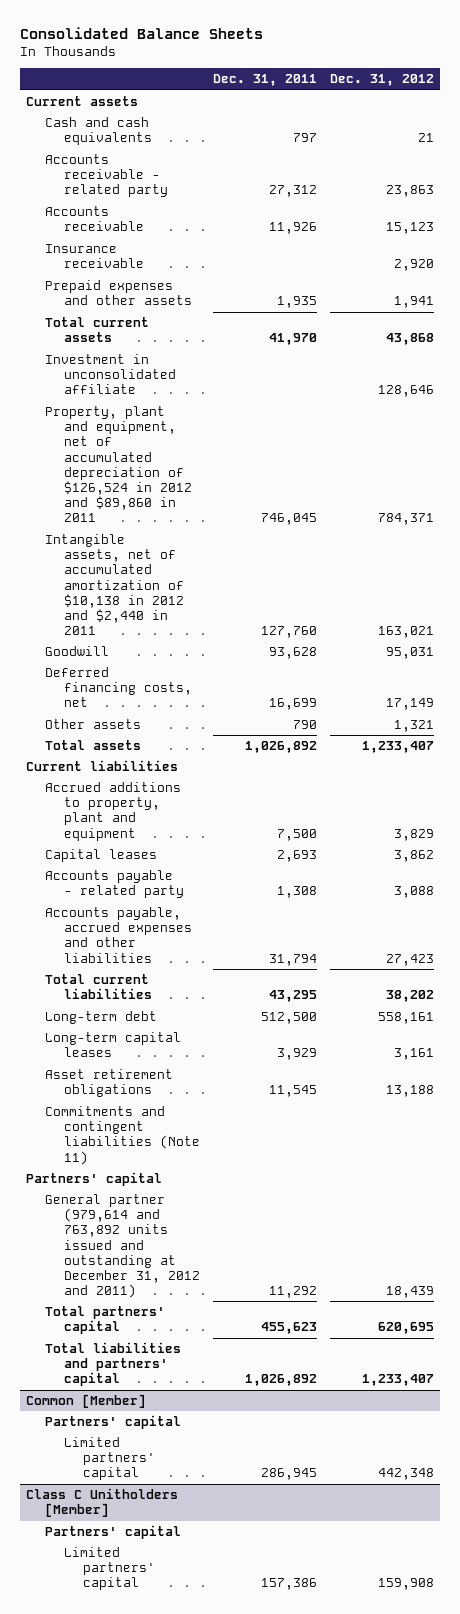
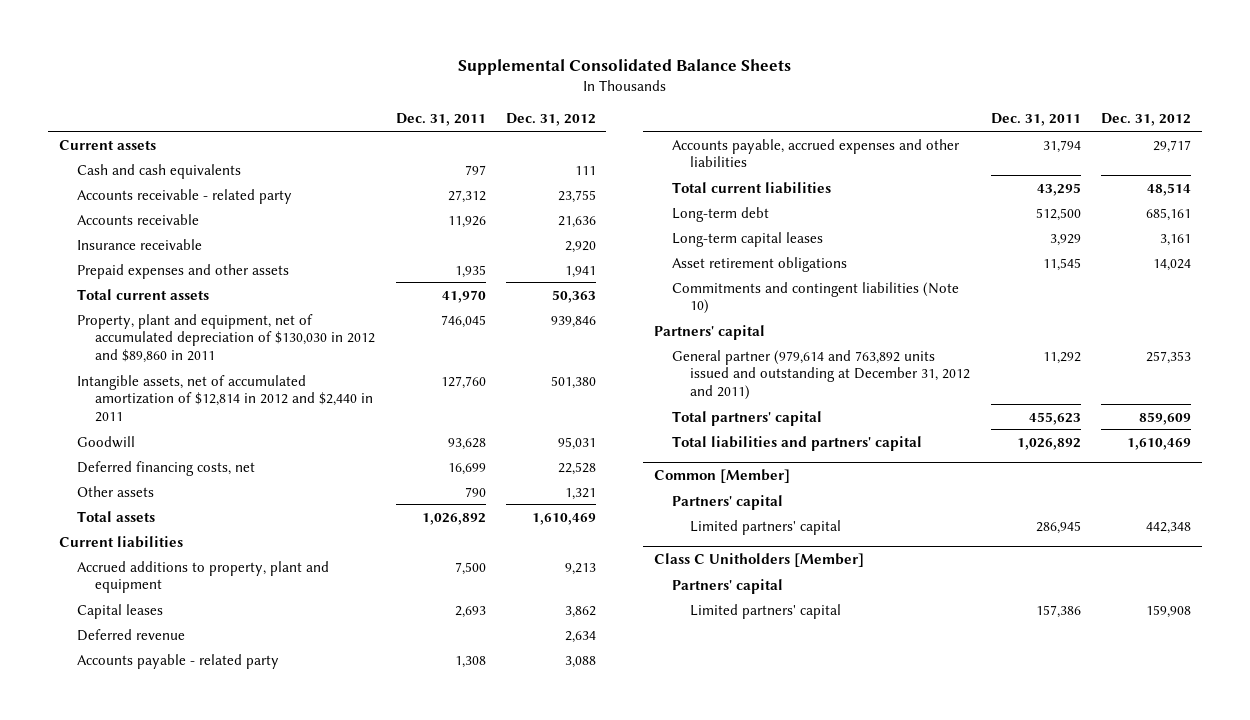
- Consolidated Balance Sheets
+ Supplemental Consolidated Balance Sheets
- Cash and cash equivalents | 797 | 21
- Accounts receivable - related party | 27,312 | 23,863
- Accounts receivable | 11,926 | 15,123
+ Cash and cash equivalents | 797 | 111
+ Accounts receivable - related party | 27,312 | 23,755
+ Accounts receivable | 11,926 | 21,636
- Total current assets | 41,970 | 43,868
- Investment in unconsolidated affiliate | | 128,646
- Property, plant and equipment, net of accumulated depreciation of $126,524 in 2012 and $89,860 in 2011 | 746,045 | 784,371
- Intangible assets, net of accumulated amortization of $10,138 in 2012 and $2,440 in 2011 | 127,760 | 163,021
+ Total current assets | 41,970 | 50,363
+ Property, plant and equipment, net of accumulated depreciation of $130,030 in 2012 and $89,860 in 2011 | 746,045 | 939,846
+ Intangible assets, net of accumulated amortization of $12,814 in 2012 and $2,440 in 2011 | 127,760 | 501,380
- Deferred financing costs, net | 16,699 | 17,149
+ Deferred financing costs, net | 16,699 | 22,528
- Total assets | 1,026,892 | 1,233,407
+ Total assets | 1,026,892 | 1,610,469
- Accrued additions to property, plant and equipment | 7,500 | 3,829
+ Accrued additions to property, plant and equipment | 7,500 | 9,213
+ Deferred revenue | | 2,634
- Accounts payable, accrued expenses and other liabilities | 31,794 | 27,423
- Total current liabilities | 43,295 | 38,202
- Long-term debt | 512,500 | 558,161
+ Accounts payable, accrued expenses and other liabilities | 31,794 | 29,717
+ Total current liabilities | 43,295 | 48,514
+ Long-term debt | 512,500 | 685,161
- Asset retirement obligations | 11,545 | 13,188
- Commitments and contingent liabilities (Note 11)
+ Asset retirement obligations | 11,545 | 14,024
+ Commitments and contingent liabilities (Note 10)
- General partner (979,614 and 763,892 units issued and outstanding at December 31, 2012 and 2011) | 11,292 | 18,439
- Total partners' capital | 455,623 | 620,695
- Total liabilities and partners' capital | 1,026,892 | 1,233,407
+ General partner (979,614 and 763,892 units issued and outstanding at December 31, 2012 and 2011) | 11,292 | 257,353
+ Total partners' capital | 455,623 | 859,609
+ Total liabilities and partners' capital | 1,026,892 | 1,610,469

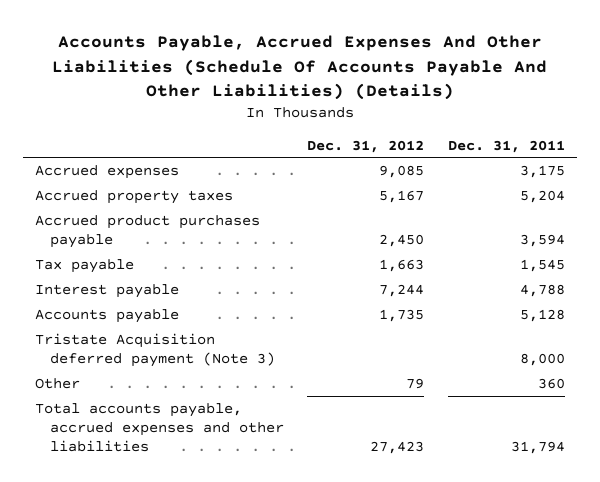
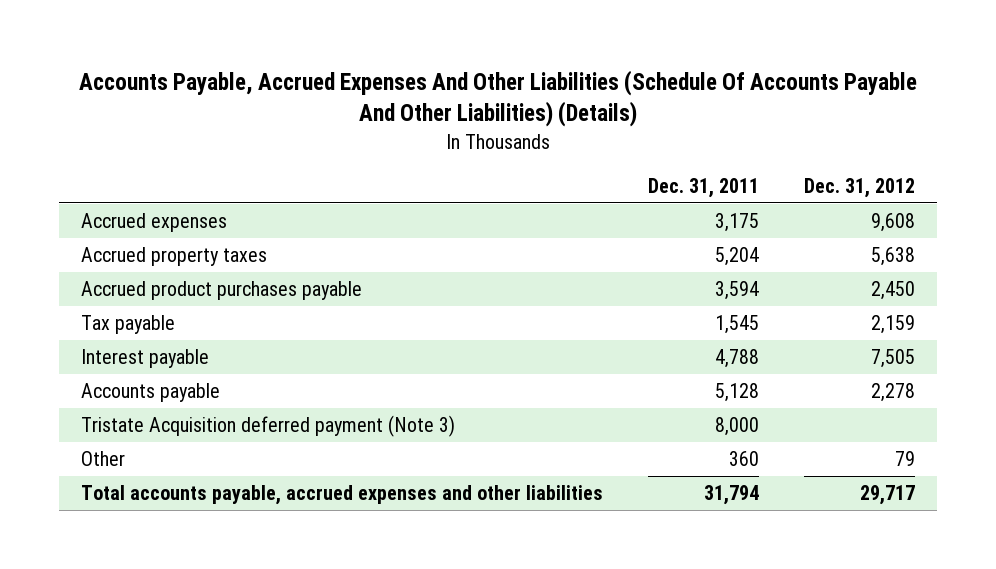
- | Dec. 31, 2012 | Dec. 31, 2011
+ | Dec. 31, 2011 | Dec. 31, 2012
- Accrued expenses | 9,085 | 3,175
- Accrued property taxes | 5,167 | 5,204
+ Accrued expenses | 3,175 | 9,608
+ Accrued property taxes | 5,204 | 5,638
- Tax payable | 1,663 | 1,545
- Interest payable | 7,244 | 4,788
- Accounts payable | 1,735 | 5,128
+ Tax payable | 1,545 | 2,159
+ Interest payable | 4,788 | 7,505
+ Accounts payable | 5,128 | 2,278
- Total accounts payable, accrued expenses and other liabilities | 27,423 | 31,794
+ Total accounts payable, accrued expenses and other liabilities | 31,794 | 29,717

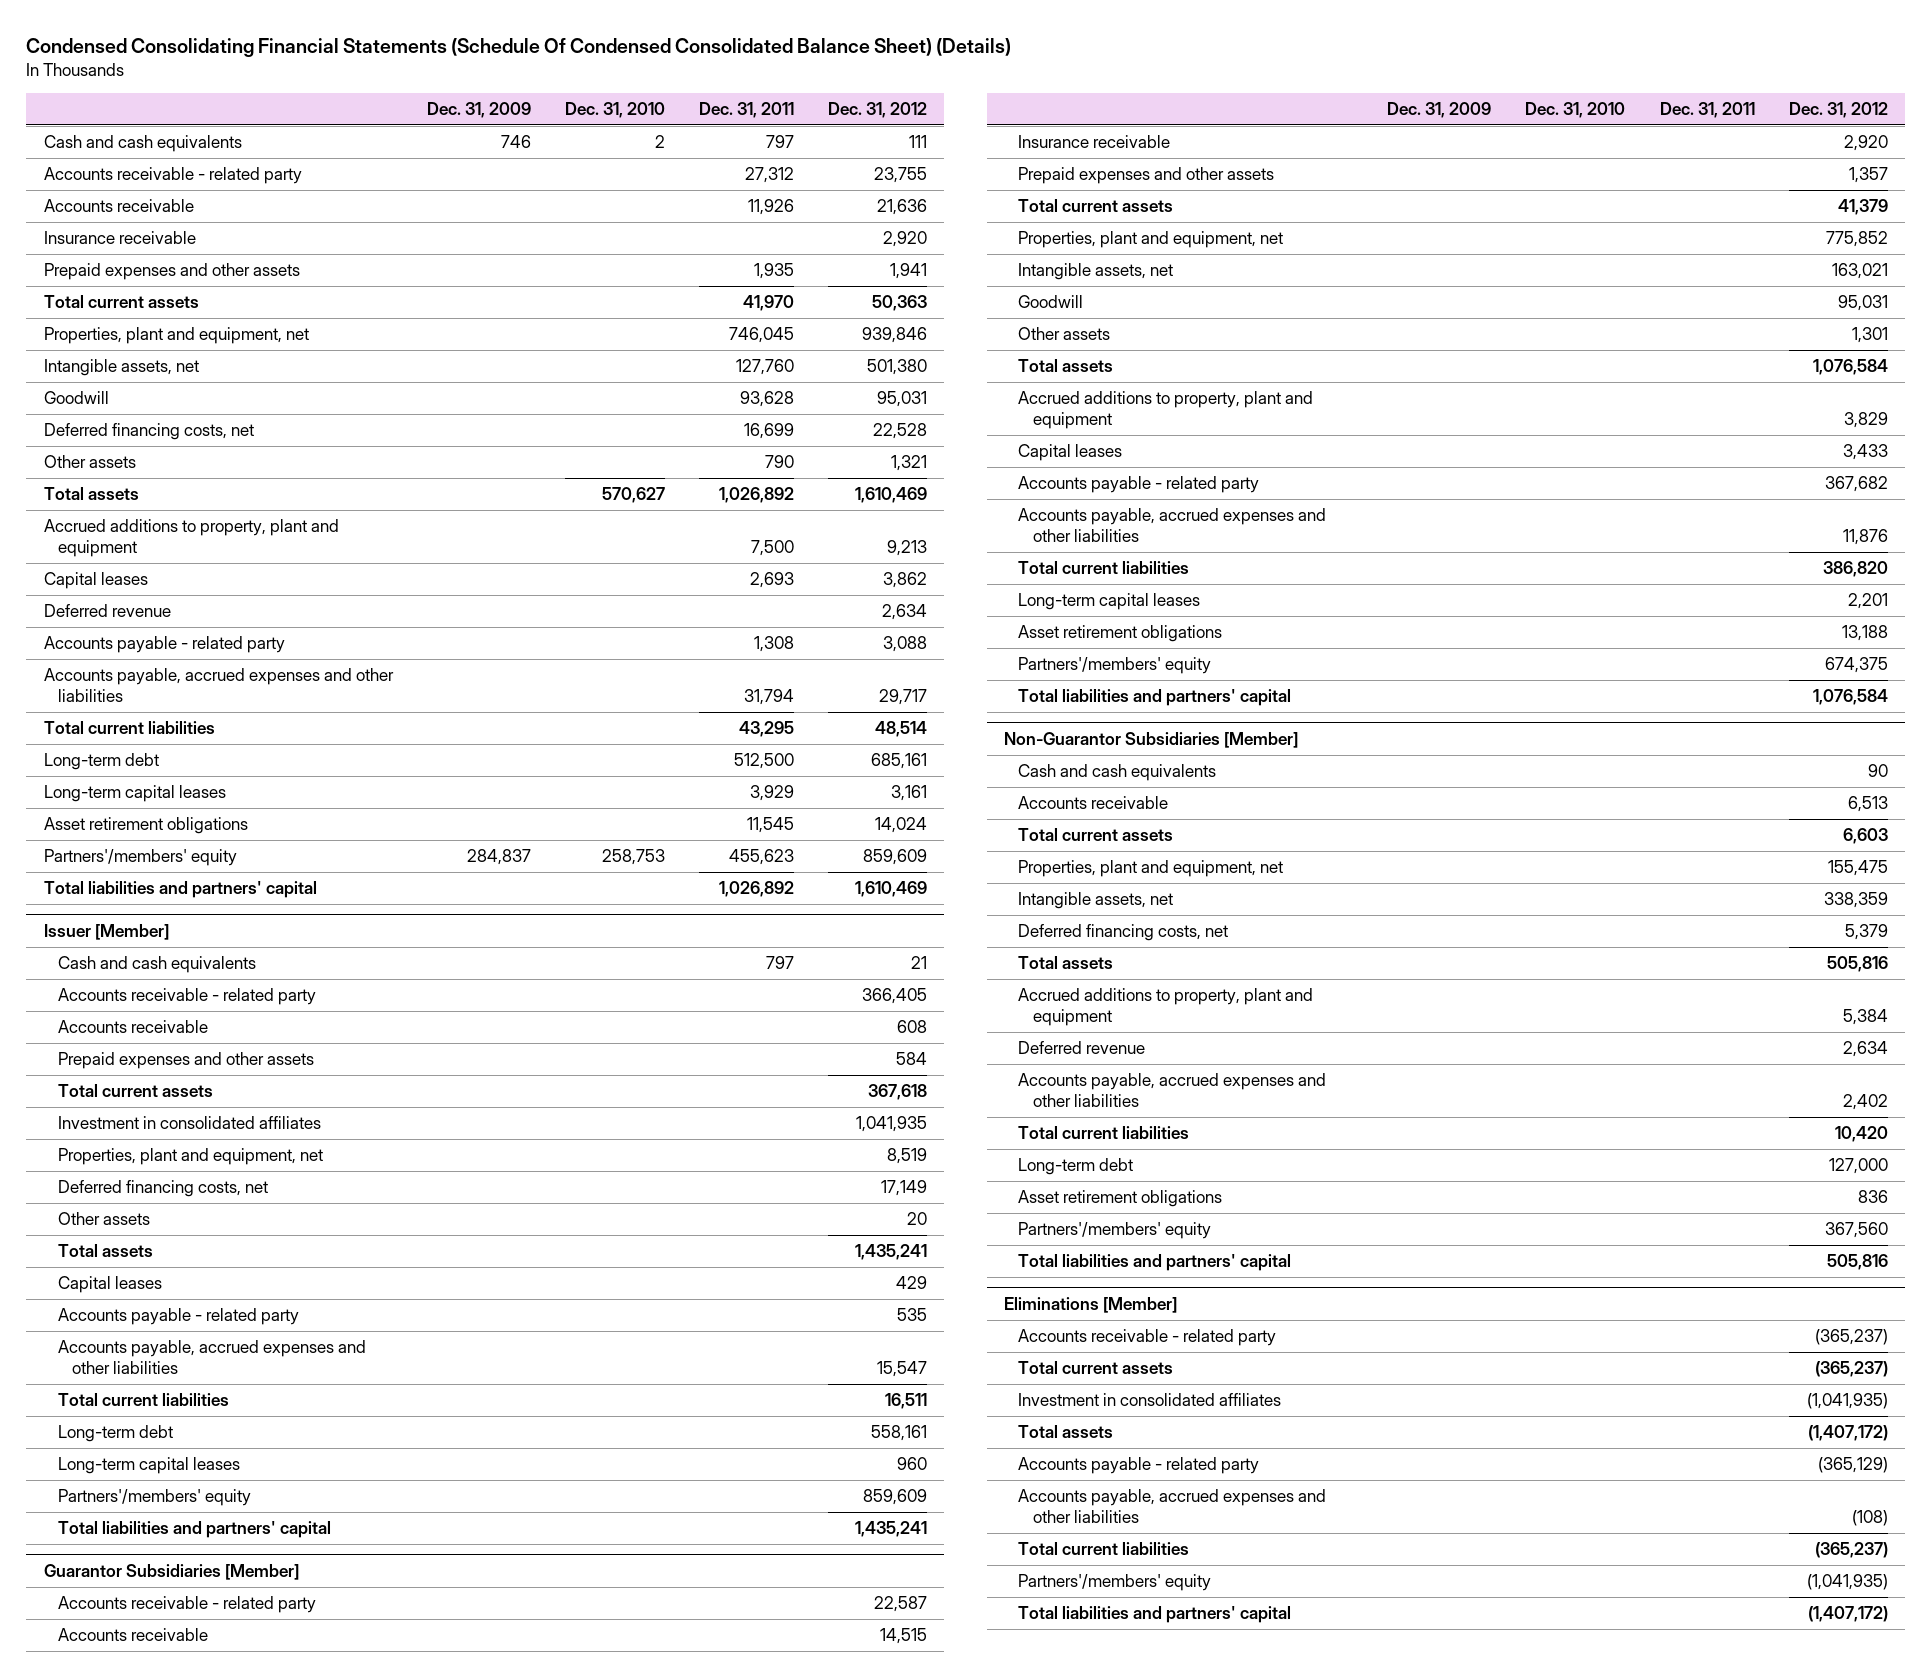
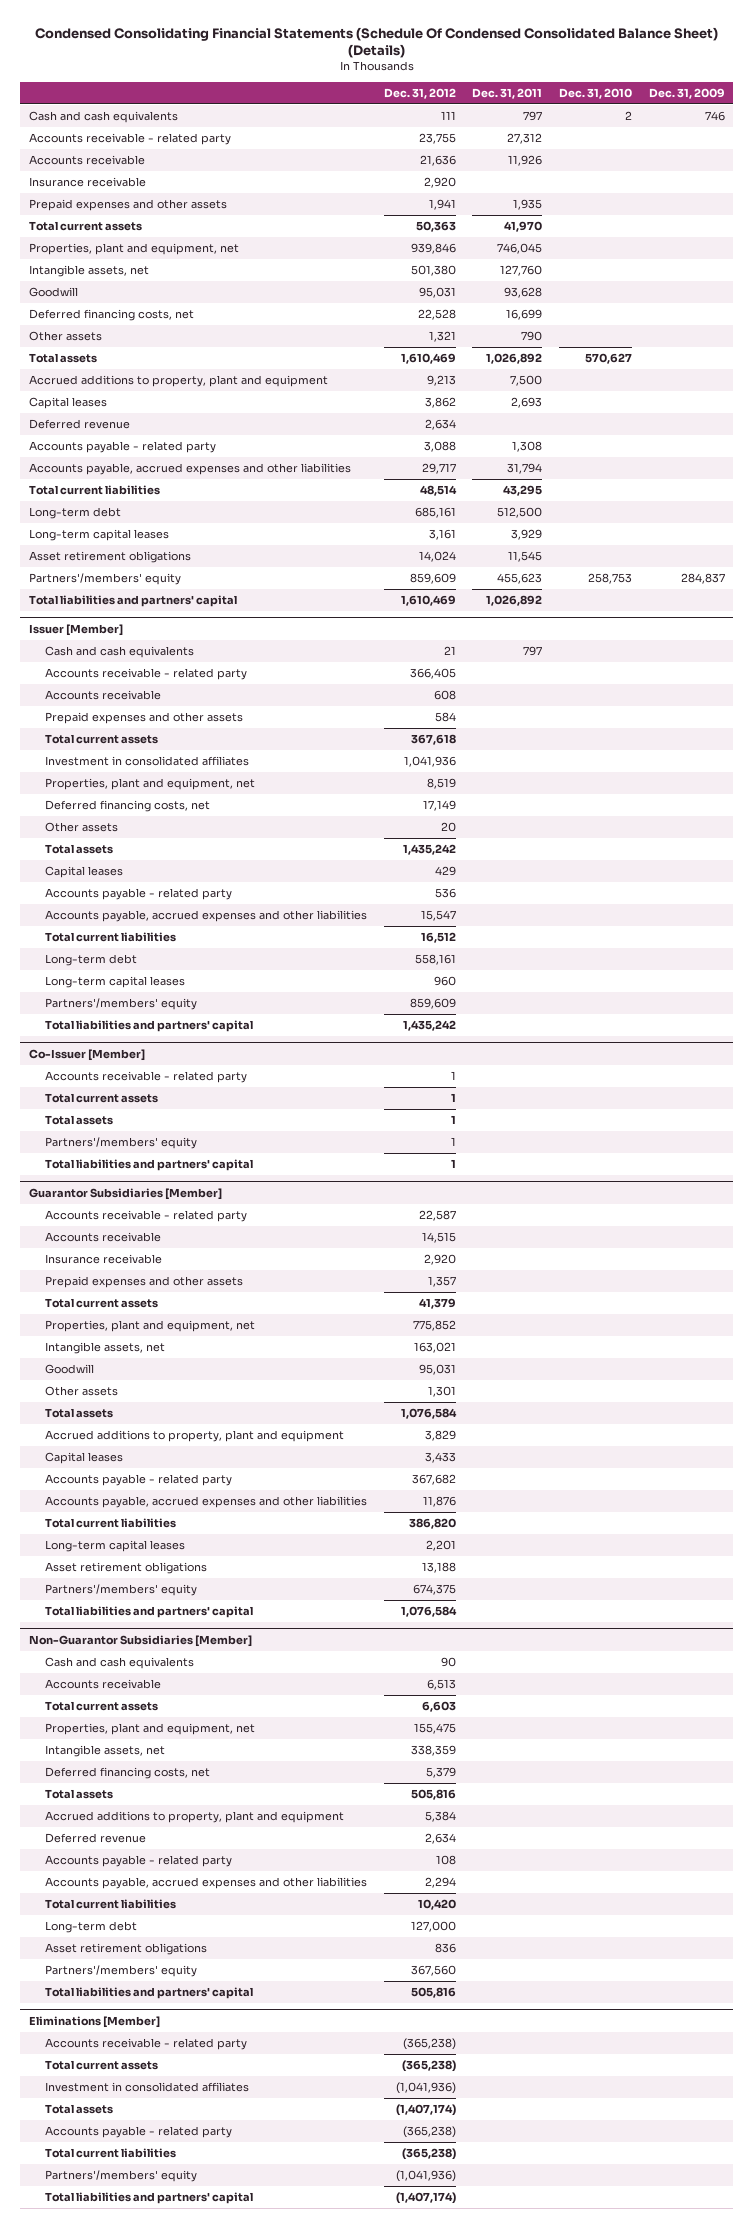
- | Dec. 31, 2009 | Dec. 31, 2010 | Dec. 31, 2011 | Dec. 31, 2012
+ | Dec. 31, 2012 | Dec. 31, 2011 | Dec. 31, 2010 | Dec. 31, 2009
@ Issuer [Member]
- Investment in consolidated affiliates | | | | 1,041,935
+ Investment in consolidated affiliates | 1,041,936 | | |
- Total assets | | | | 1,435,241
+ Total assets | 1,435,242 | | |
- Accounts payable - related party | | | | 535
+ Accounts payable - related party | 536 | | |
- Total current liabilities | | | | 16,511
+ Total current liabilities | 16,512 | | |
- Total liabilities and partners' capital | | | | 1,435,241
+ Total liabilities and partners' capital | 1,435,242 | | |
+ Co-Issuer [Member]
+ Accounts receivable - related party | 1 | | |
+ Total current assets | 1 | | |
+ Total assets | 1 | | |
+ Partners'/members' equity | 1 | | |
+ Total liabilities and partners' capital | 1 | | |
@ Non-Guarantor Subsidiaries [Member]
- Accounts payable, accrued expenses and other liabilities | | | | 2,402
+ Accounts payable - related party | 108 | | |
+ Accounts payable, accrued expenses and other liabilities | 2,294 | | |
@ Eliminations [Member]
- Accounts receivable - related party | | | | (365,237)
- Total current assets | | | | (365,237)
- Investment in consolidated affiliates | | | | (1,041,935)
- Total assets | | | | (1,407,172)
- Accounts payable - related party | | | | (365,129)
- Accounts payable, accrued expenses and other liabilities | | | | (108)
- Total current liabilities | | | | (365,237)
- Partners'/members' equity | | | | (1,041,935)
- Total liabilities and partners' capital | | | | (1,407,172)
+ Accounts receivable - related party | (365,238) | | |
+ Total current assets | (365,238) | | |
+ Investment in consolidated affiliates | (1,041,936) | | |
+ Total assets | (1,407,174) | | |
+ Accounts payable - related party | (365,238) | | |
+ Total current liabilities | (365,238) | | |
+ Partners'/members' equity | (1,041,936) | | |
+ Total liabilities and partners' capital | (1,407,174) | | |

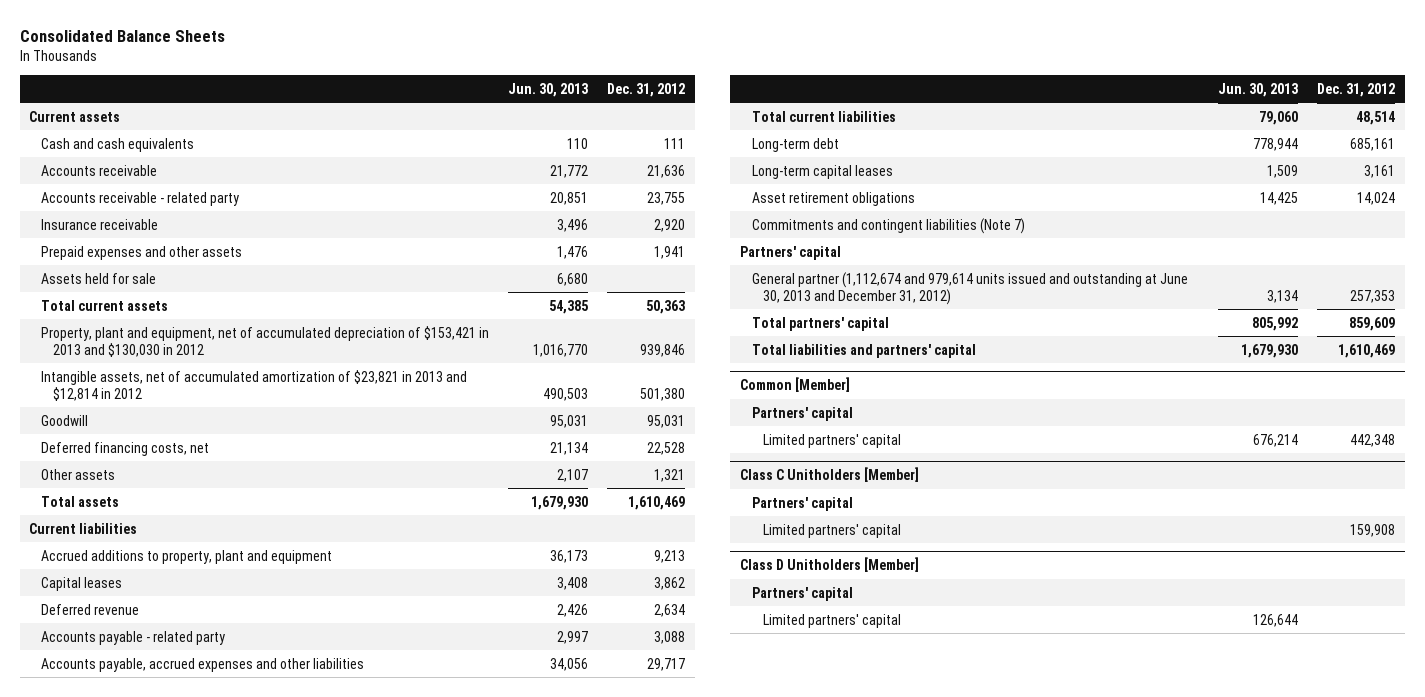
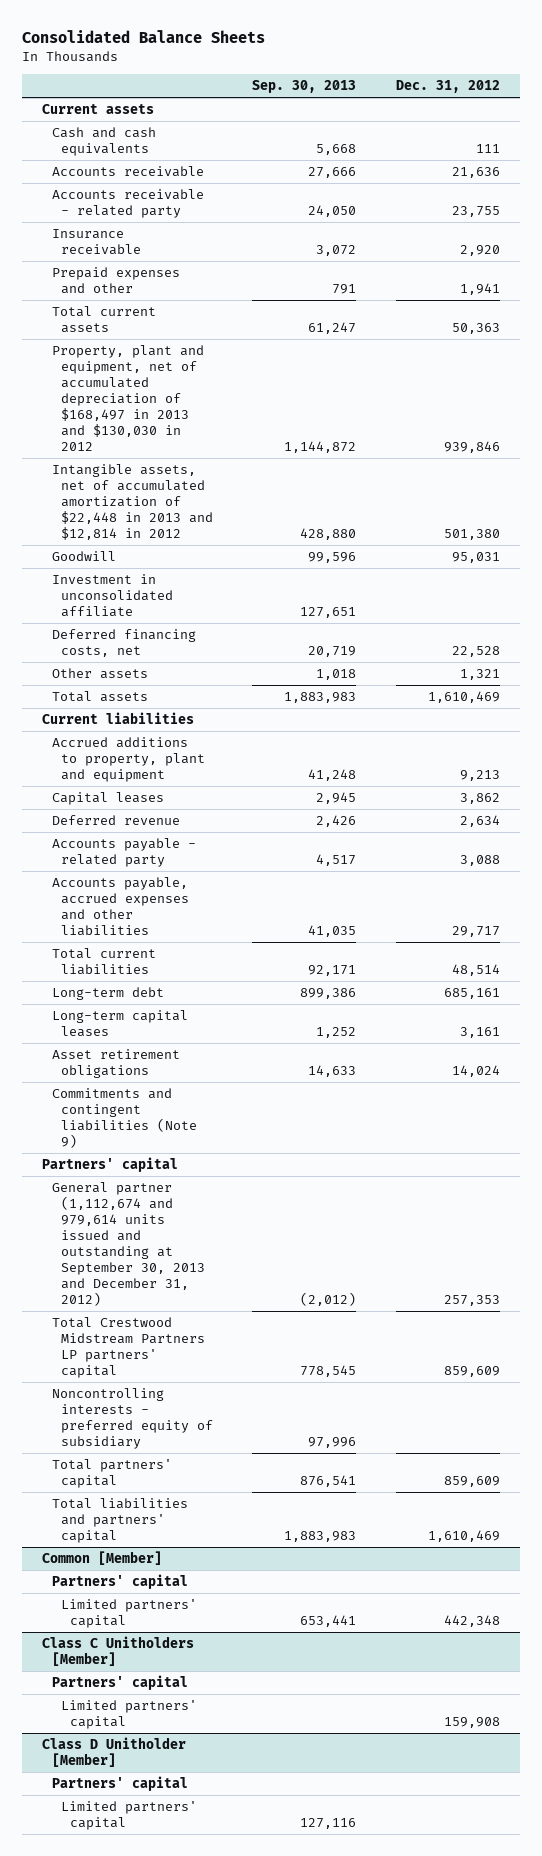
- | Jun. 30, 2013 | Dec. 31, 2012
+ | Sep. 30, 2013 | Dec. 31, 2012
- Prepaid expenses and other assets | 1,476 | 1,941
- Assets held for sale | 6,680 |
+ Prepaid expenses and other | 791 | 1,941
- Property, plant and equipment, net of accumulated depreciation of $153,421 in 2013 and $130,030 in 2012 | 1,016,770 | 939,846
- Intangible assets, net of accumulated amortization of $23,821 in 2013 and $12,814 in 2012 | 490,503 | 501,380
+ Property, plant and equipment, net of accumulated depreciation of $168,497 in 2013 and $130,030 in 2012 | 1,144,872 | 939,846
+ Intangible assets, net of accumulated amortization of $22,448 in 2013 and $12,814 in 2012 | 428,880 | 501,380
+ Investment in unconsolidated affiliate | 127,651 |
- Commitments and contingent liabilities (Note 7)
+ Commitments and contingent liabilities (Note 9)
- General partner (1,112,674 and 979,614 units issued and outstanding at June 30, 2013 and December 31, 2012) | 3,134 | 257,353
+ General partner (1,112,674 and 979,614 units issued and outstanding at September 30, 2013 and December 31, 2012) | (2,012) | 257,353
+ Total Crestwood Midstream Partners LP partners' capital | 778,545 | 859,609
+ Noncontrolling interests - preferred equity of subsidiary | 97,996 |
- Class D Unitholders [Member]
+ Class D Unitholder [Member]

